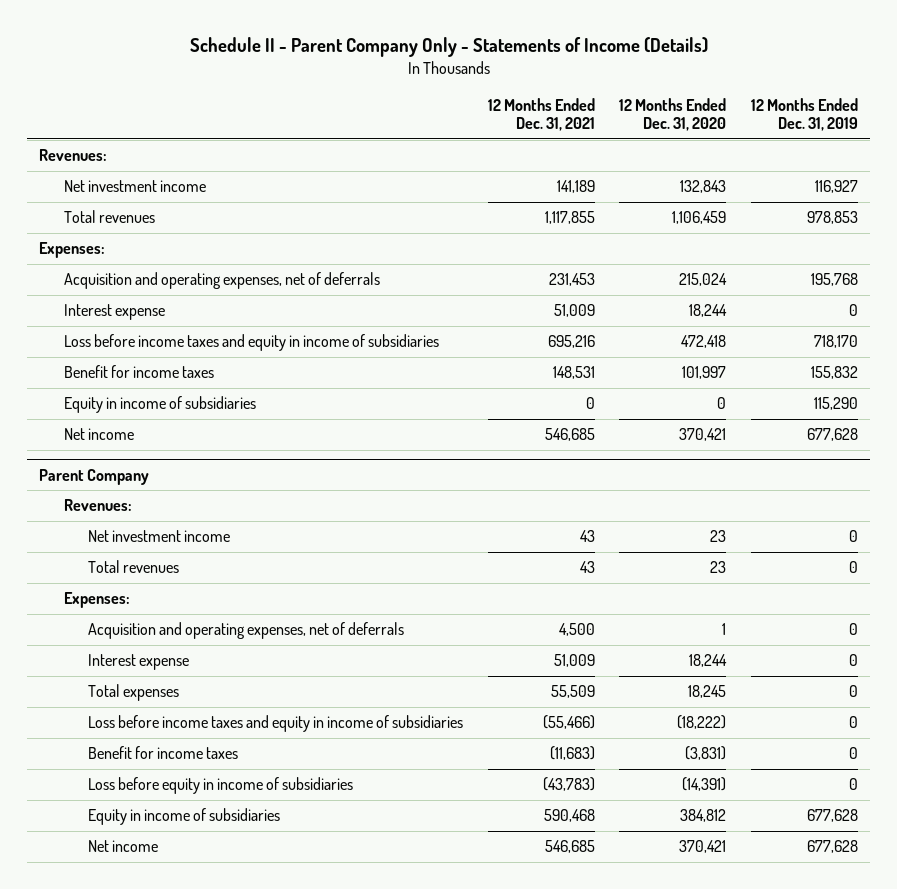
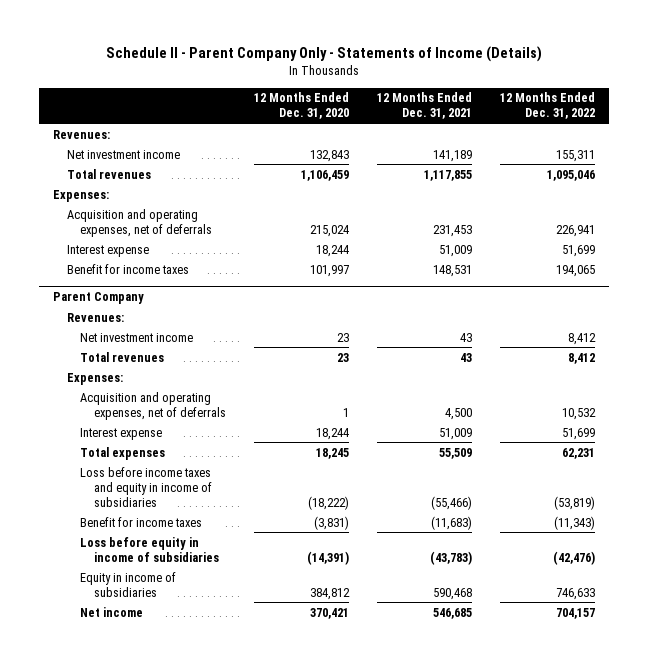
- | 12 Months Ended Dec. 31, 2021 | 12 Months Ended Dec. 31, 2020 | 12 Months Ended Dec. 31, 2019
+ | 12 Months Ended Dec. 31, 2020 | 12 Months Ended Dec. 31, 2021 | 12 Months Ended Dec. 31, 2022
- Loss before income taxes and equity in income of subsidiaries | 695,216 | 472,418 | 718,170
- Equity in income of subsidiaries | 0 | 0 | 115,290
- Net income | 546,685 | 370,421 | 677,628

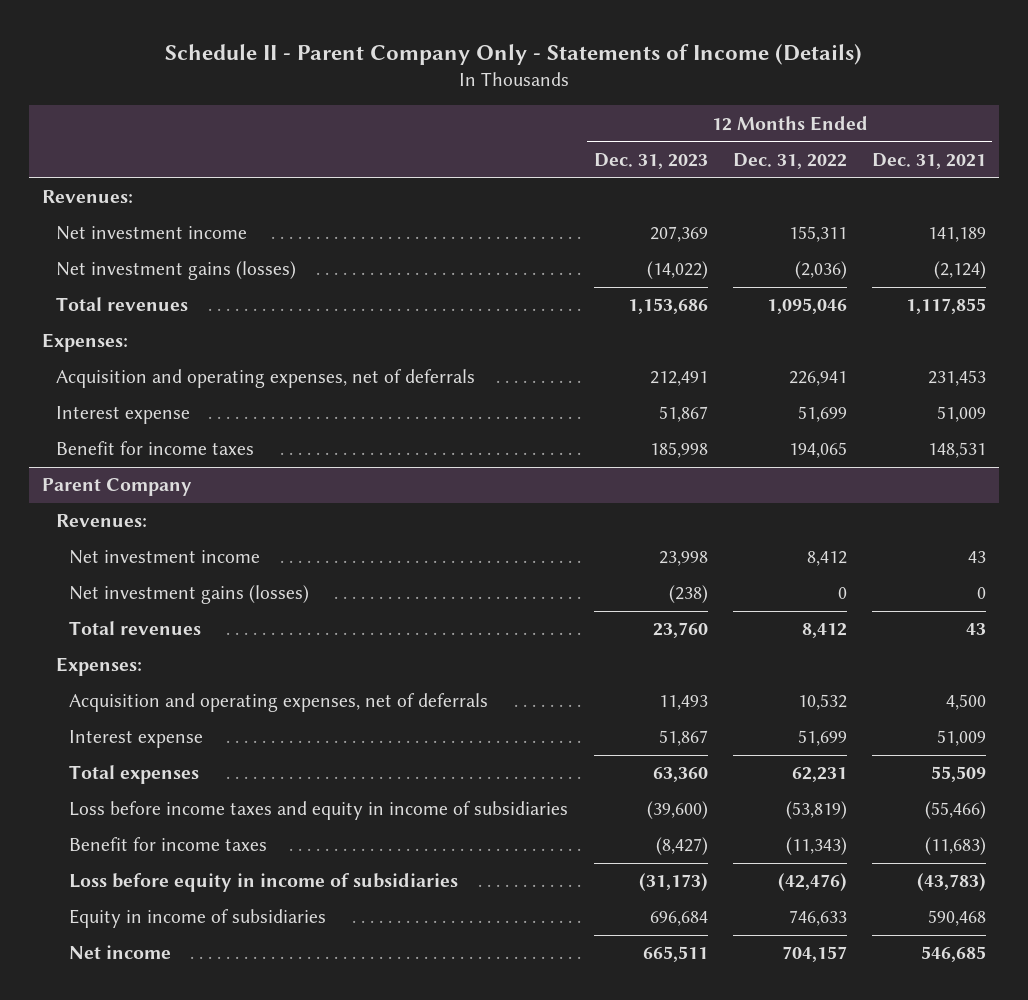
- | 12 Months Ended Dec. 31, 2020 | 12 Months Ended Dec. 31, 2021 | 12 Months Ended Dec. 31, 2022
+ | 12 Months Ended Dec. 31, 2023 | 12 Months Ended Dec. 31, 2022 | 12 Months Ended Dec. 31, 2021
+ Net investment gains (losses) | (14,022) | (2,036) | (2,124)
@ Parent Company
+ Net investment gains (losses) | (238) | 0 | 0

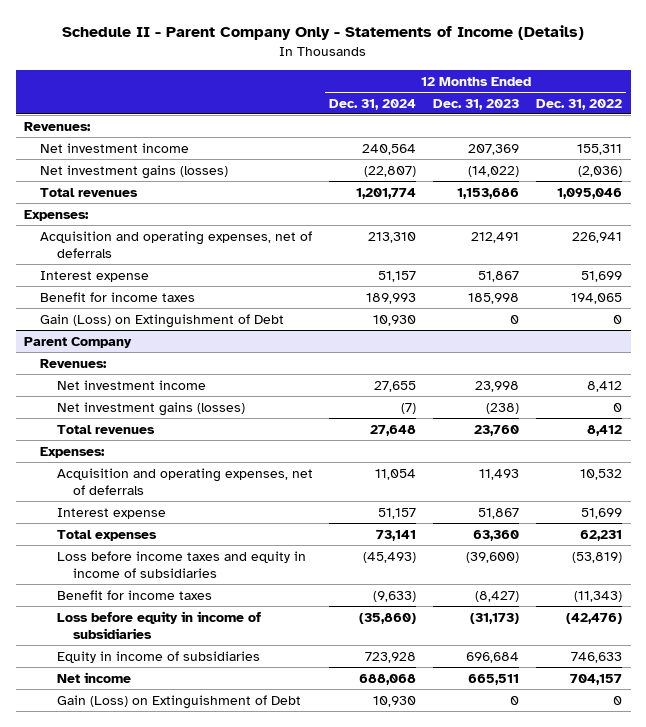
- | 12 Months Ended Dec. 31, 2023 | 12 Months Ended Dec. 31, 2022 | 12 Months Ended Dec. 31, 2021
+ | 12 Months Ended Dec. 31, 2024 | 12 Months Ended Dec. 31, 2023 | 12 Months Ended Dec. 31, 2022
+ Gain (Loss) on Extinguishment of Debt | 10,930 | 0 | 0
@ Parent Company
+ Gain (Loss) on Extinguishment of Debt | 10,930 | 0 | 0

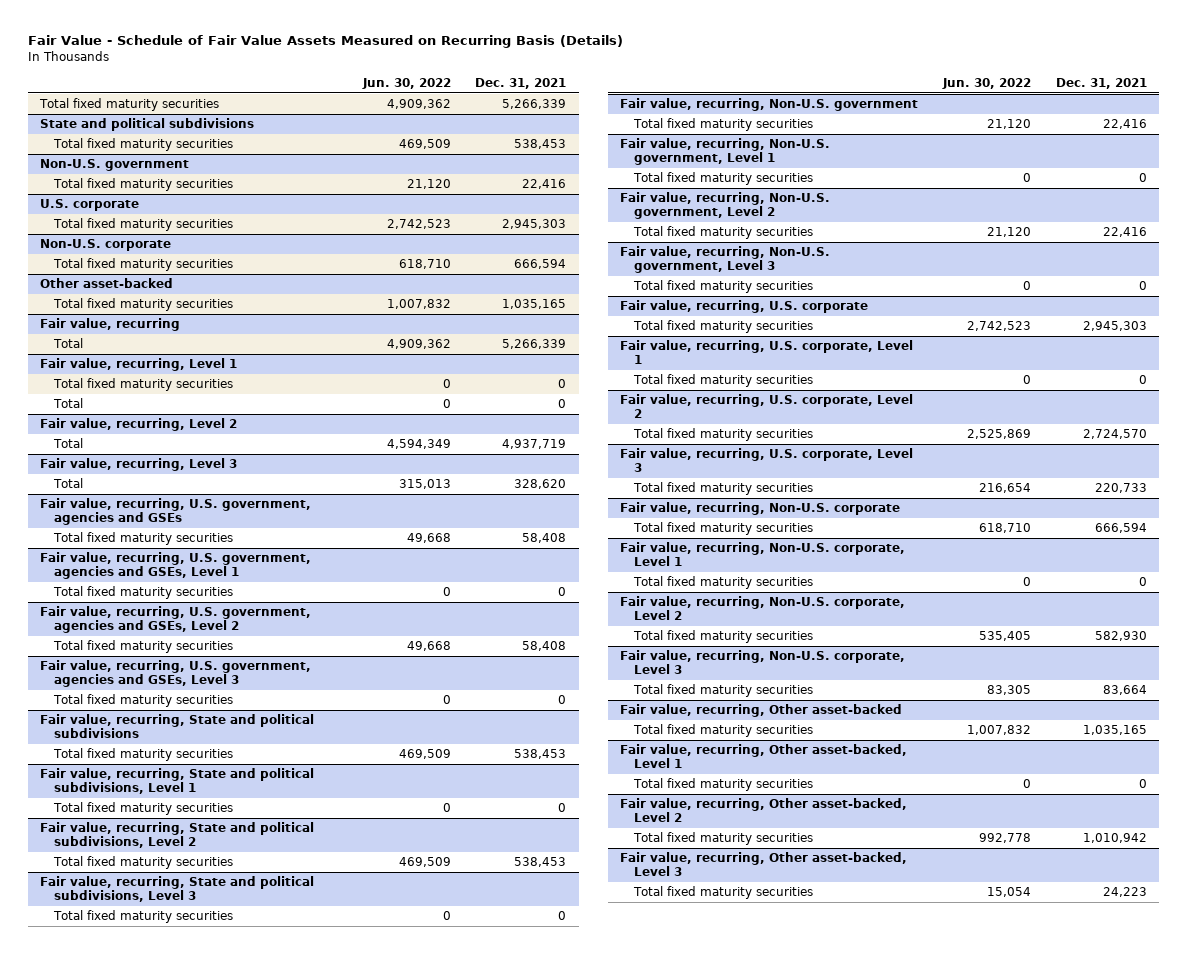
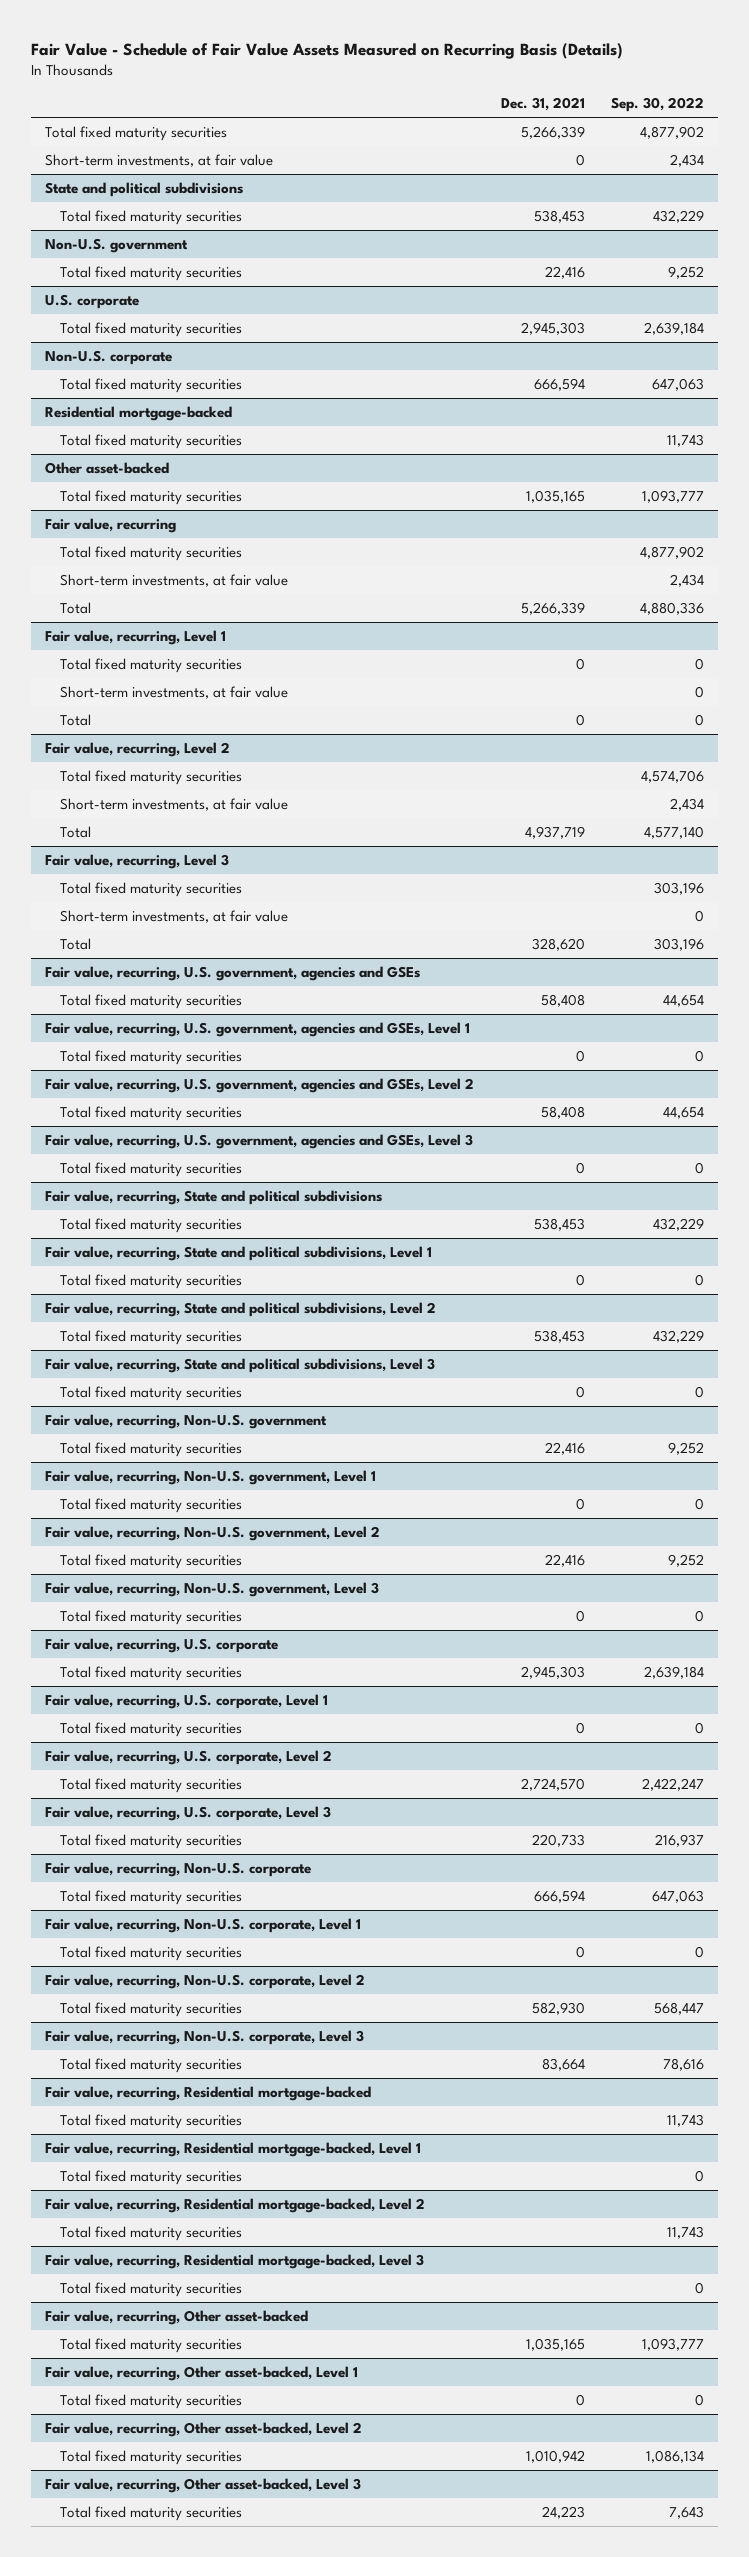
- | Jun. 30, 2022 | Dec. 31, 2021
+ | Dec. 31, 2021 | Sep. 30, 2022
+ Short-term investments, at fair value | 0 | 2,434
+ Residential mortgage-backed
+ Total fixed maturity securities | | 11,743
@ Fair value, recurring
+ Total fixed maturity securities | | 4,877,902
+ Short-term investments, at fair value | | 2,434
@ Fair value, recurring, Level 1
+ Short-term investments, at fair value | | 0
@ Fair value, recurring, Level 2
+ Total fixed maturity securities | | 4,574,706
+ Short-term investments, at fair value | | 2,434
@ Fair value, recurring, Level 3
+ Total fixed maturity securities | | 303,196
+ Short-term investments, at fair value | | 0
+ Fair value, recurring, Residential mortgage-backed
+ Total fixed maturity securities | | 11,743
+ Fair value, recurring, Residential mortgage-backed, Level 1
+ Total fixed maturity securities | | 0
+ Fair value, recurring, Residential mortgage-backed, Level 2
+ Total fixed maturity securities | | 11,743
+ Fair value, recurring, Residential mortgage-backed, Level 3
+ Total fixed maturity securities | | 0

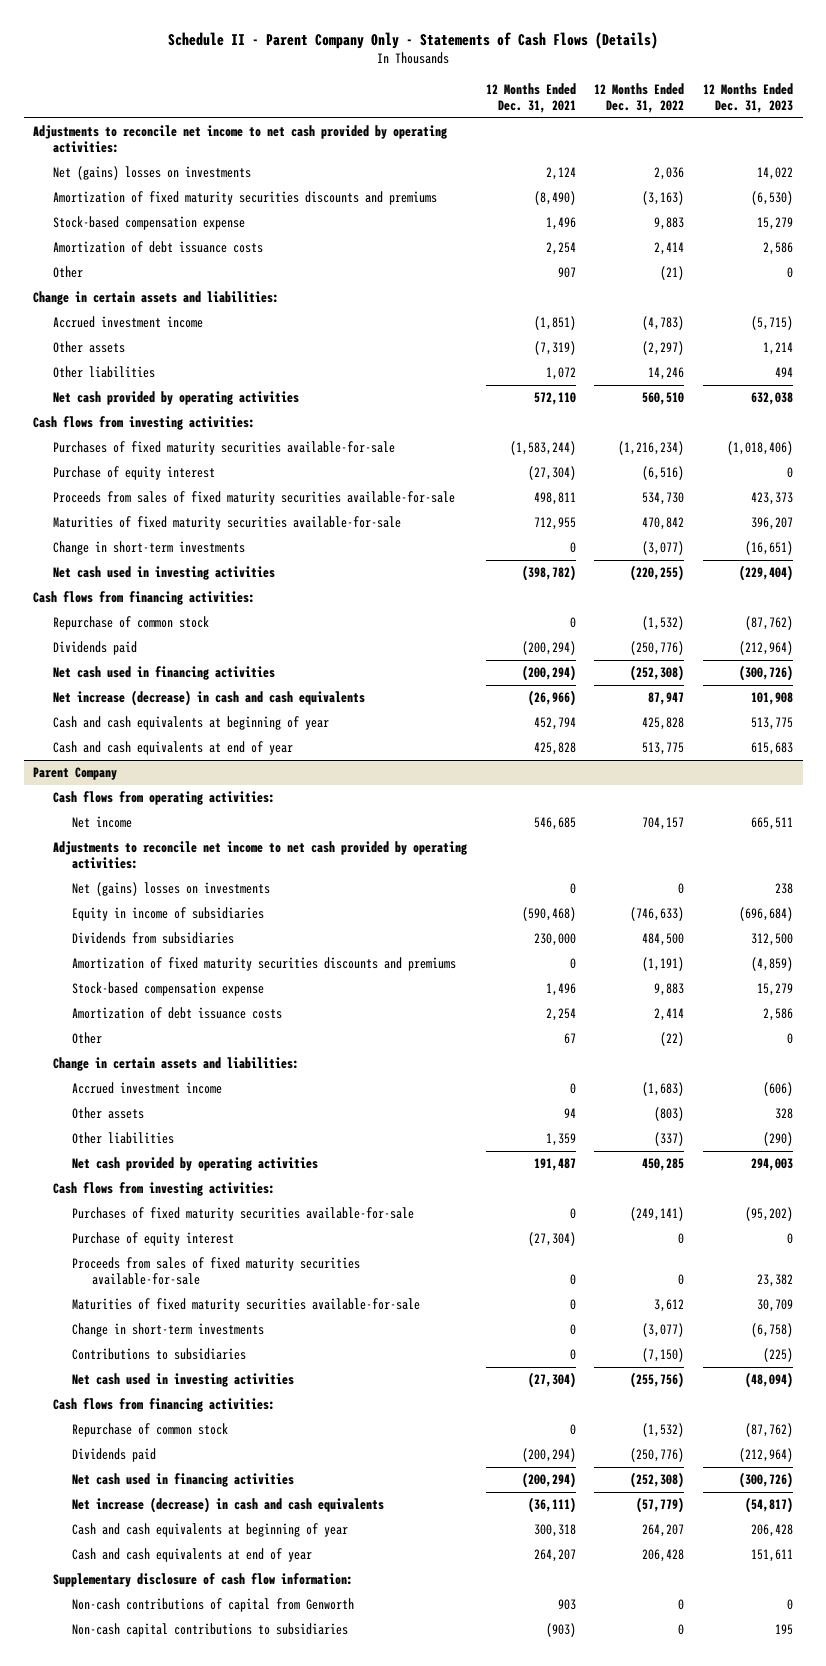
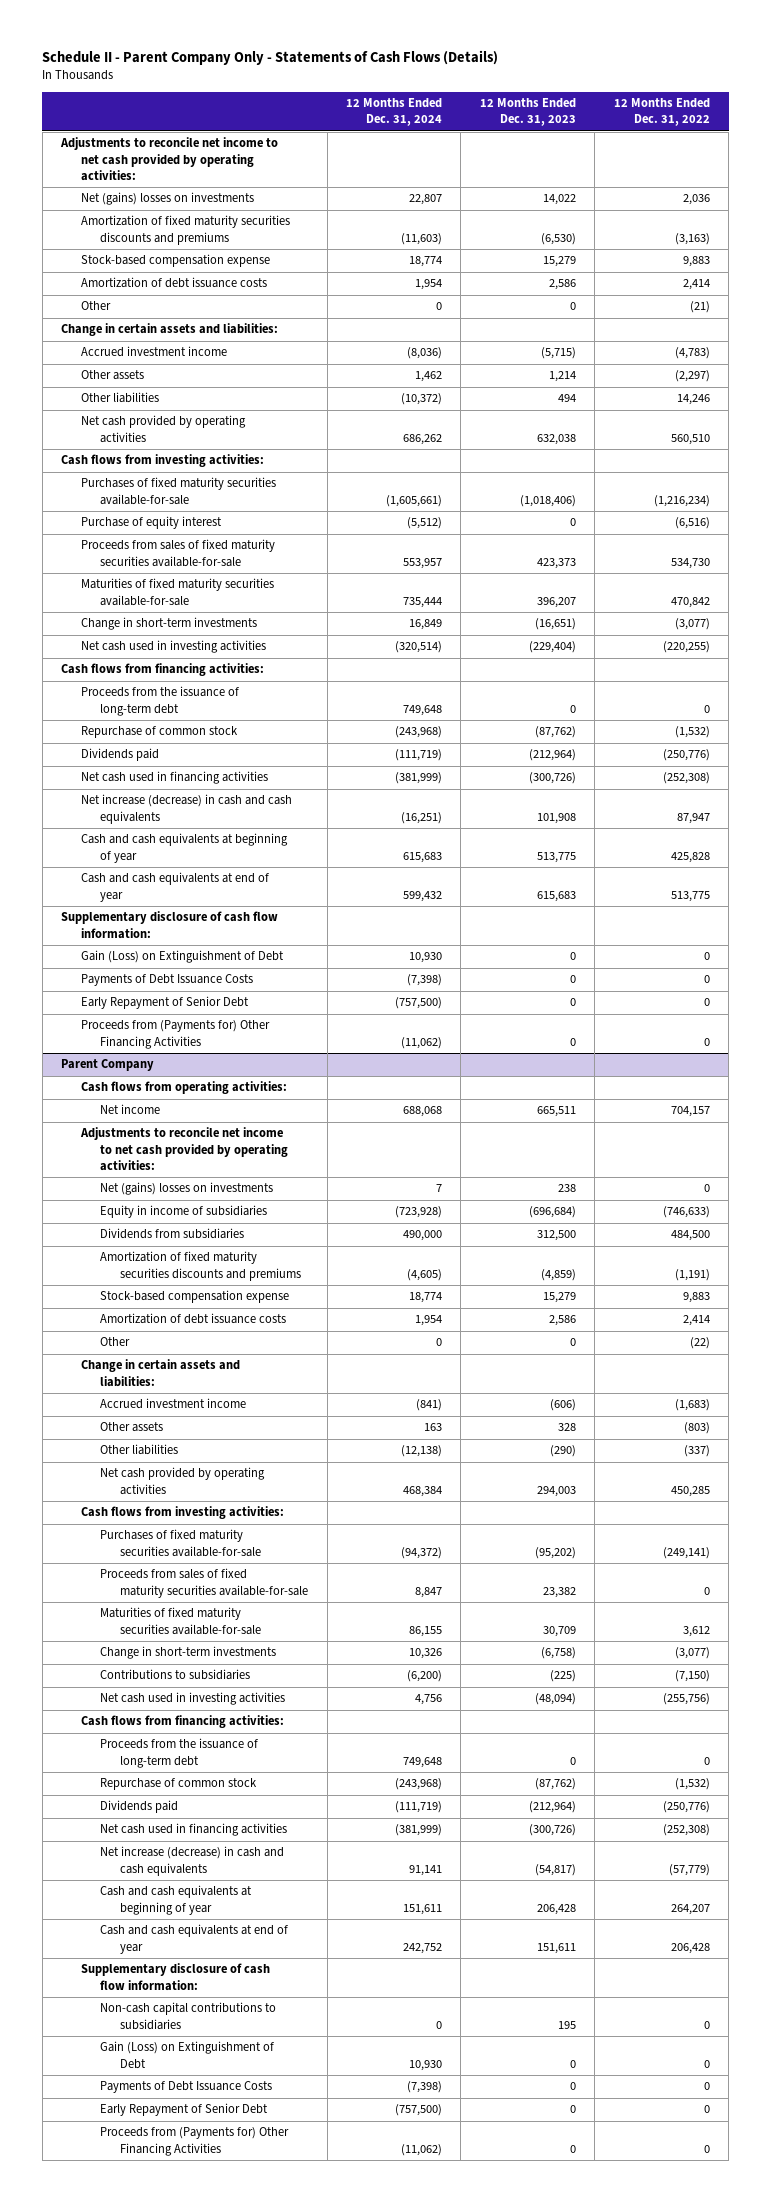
- | 12 Months Ended Dec. 31, 2021 | 12 Months Ended Dec. 31, 2022 | 12 Months Ended Dec. 31, 2023
+ | 12 Months Ended Dec. 31, 2024 | 12 Months Ended Dec. 31, 2023 | 12 Months Ended Dec. 31, 2022
+ Proceeds from the issuance of long-term debt | 749,648 | 0 | 0
+ Supplementary disclosure of cash flow information:
+ Gain (Loss) on Extinguishment of Debt | 10,930 | 0 | 0
+ Payments of Debt Issuance Costs | (7,398) | 0 | 0
+ Early Repayment of Senior Debt | (757,500) | 0 | 0
+ Proceeds from (Payments for) Other Financing Activities | (11,062) | 0 | 0
@ Parent Company
- Purchase of equity interest | (27,304) | 0 | 0
+ Proceeds from the issuance of long-term debt | 749,648 | 0 | 0
- Non-cash contributions of capital from Genworth | 903 | 0 | 0
+ Gain (Loss) on Extinguishment of Debt | 10,930 | 0 | 0
+ Payments of Debt Issuance Costs | (7,398) | 0 | 0
+ Early Repayment of Senior Debt | (757,500) | 0 | 0
+ Proceeds from (Payments for) Other Financing Activities | (11,062) | 0 | 0

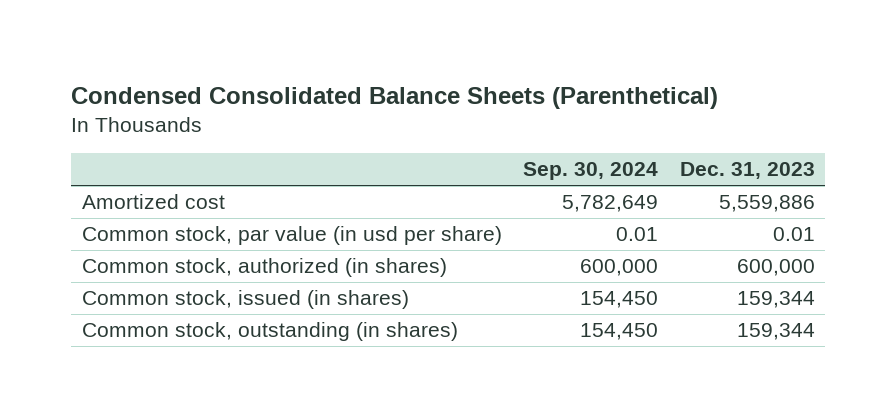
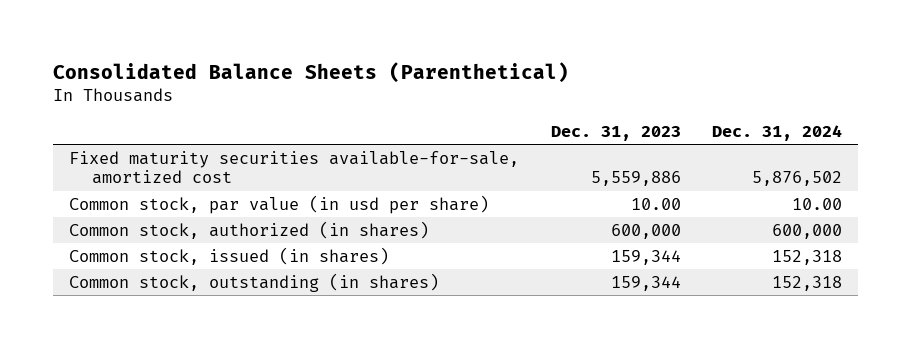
- Condensed Consolidated Balance Sheets (Parenthetical)
+ Consolidated Balance Sheets (Parenthetical)
- | Sep. 30, 2024 | Dec. 31, 2023
+ | Dec. 31, 2023 | Dec. 31, 2024
- Amortized cost | 5,782,649 | 5,559,886
- Common stock, par value (in usd per share) | 0.01 | 0.01
+ Fixed maturity securities available-for-sale, amortized cost | 5,559,886 | 5,876,502
+ Common stock, par value (in usd per share) | 10.00 | 10.00

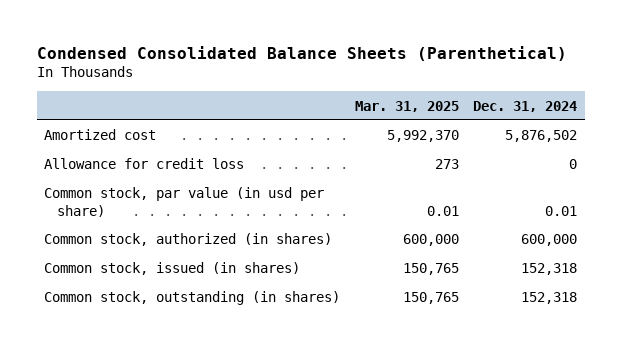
- Consolidated Balance Sheets (Parenthetical)
+ Condensed Consolidated Balance Sheets (Parenthetical)
- | Dec. 31, 2023 | Dec. 31, 2024
+ | Mar. 31, 2025 | Dec. 31, 2024
- Fixed maturity securities available-for-sale, amortized cost | 5,559,886 | 5,876,502
- Common stock, par value (in usd per share) | 10.00 | 10.00
+ Amortized cost | 5,992,370 | 5,876,502
+ Allowance for credit loss | 273 | 0
+ Common stock, par value (in usd per share) | 0.01 | 0.01

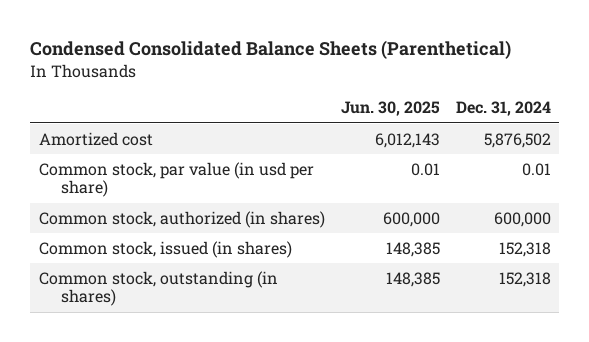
- | Mar. 31, 2025 | Dec. 31, 2024
+ | Jun. 30, 2025 | Dec. 31, 2024
- Allowance for credit loss | 273 | 0

